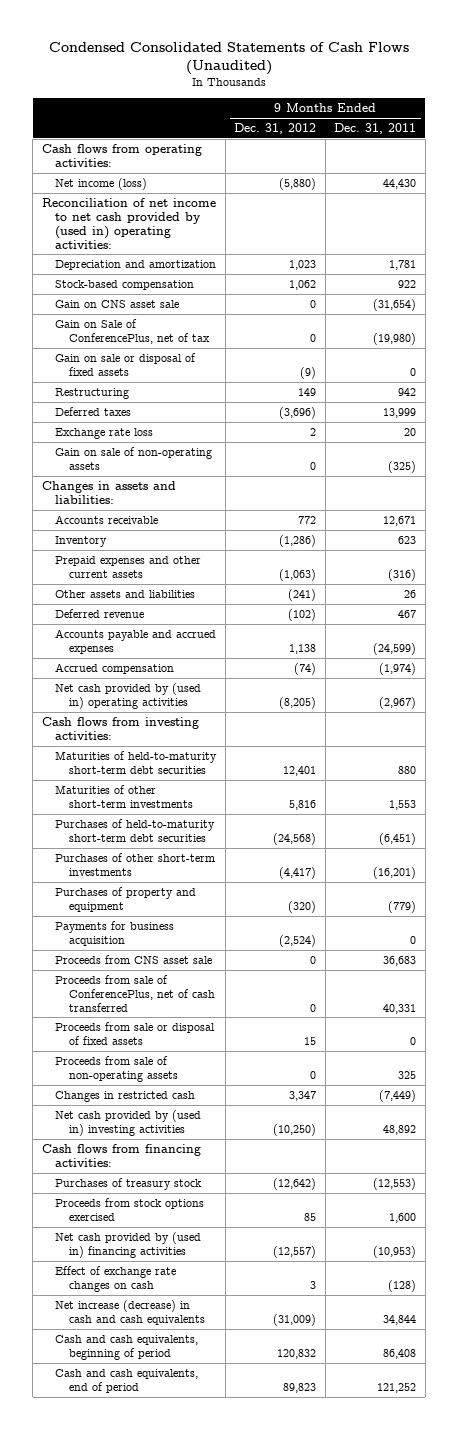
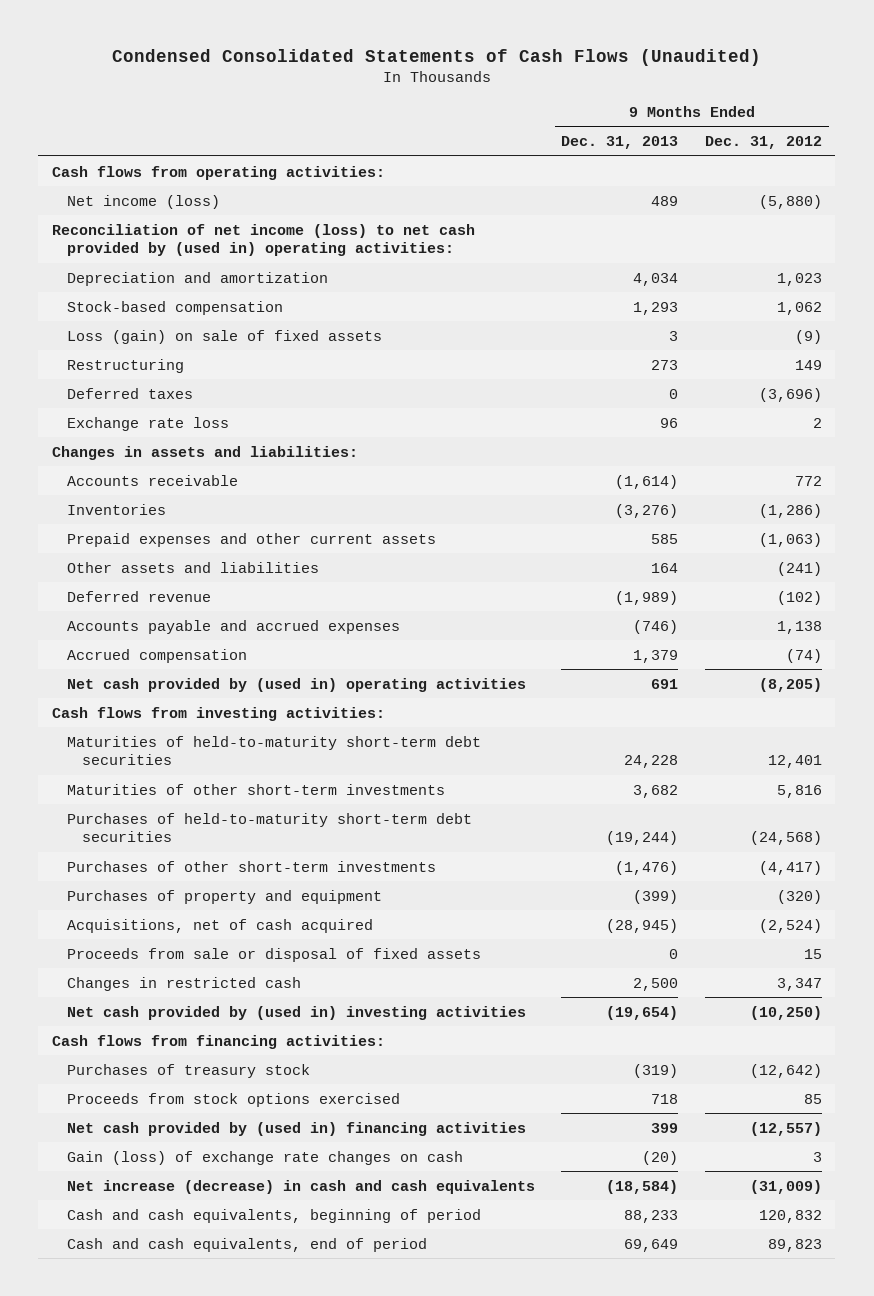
- | 9 Months Ended Dec. 31, 2012 | 9 Months Ended Dec. 31, 2011
+ | 9 Months Ended Dec. 31, 2013 | 9 Months Ended Dec. 31, 2012
- Reconciliation of net income to net cash provided by (used in) operating activities:
+ Reconciliation of net income (loss) to net cash provided by (used in) operating activities:
- Gain on CNS asset sale | 0 | (31,654)
- Gain on Sale of ConferencePlus, net of tax | 0 | (19,980)
- Gain on sale or disposal of fixed assets | (9) | 0
+ Loss (gain) on sale of fixed assets | 3 | (9)
- Gain on sale of non-operating assets | 0 | (325)
- Inventory | (1,286) | 623
+ Inventories | (3,276) | (1,286)
- Payments for business acquisition | (2,524) | 0
- Proceeds from CNS asset sale | 0 | 36,683
- Proceeds from sale of ConferencePlus, net of cash transferred | 0 | 40,331
+ Acquisitions, net of cash acquired | (28,945) | (2,524)
- Proceeds from sale of non-operating assets | 0 | 325
- Effect of exchange rate changes on cash | 3 | (128)
+ Gain (loss) of exchange rate changes on cash | (20) | 3

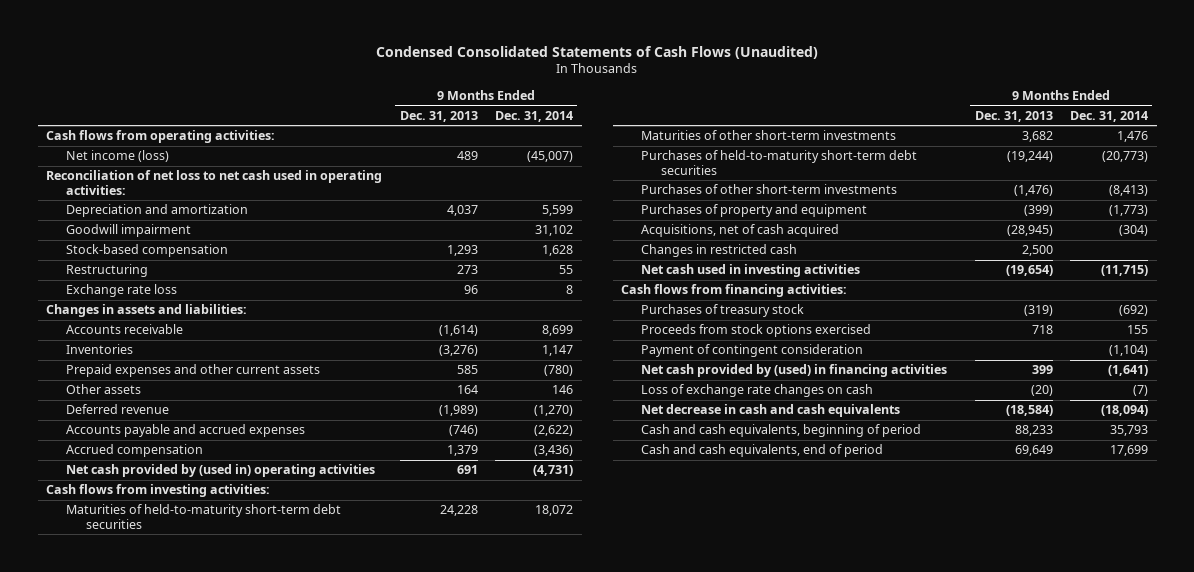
- | 9 Months Ended Dec. 31, 2013 | 9 Months Ended Dec. 31, 2012
+ | 9 Months Ended Dec. 31, 2013 | 9 Months Ended Dec. 31, 2014
- Reconciliation of net income (loss) to net cash provided by (used in) operating activities:
- Depreciation and amortization | 4,034 | 1,023
+ Reconciliation of net loss to net cash used in operating activities:
+ Depreciation and amortization | 4,037 | 5,599
+ Goodwill impairment | | 31,102
- Loss (gain) on sale of fixed assets | 3 | (9)
- Deferred taxes | 0 | (3,696)
- Other assets and liabilities | 164 | (241)
+ Other assets | 164 | 146
- Proceeds from sale or disposal of fixed assets | 0 | 15
- Net cash provided by (used in) investing activities | (19,654) | (10,250)
+ Net cash used in investing activities | (19,654) | (11,715)
- Net cash provided by (used in) financing activities | 399 | (12,557)
- Gain (loss) of exchange rate changes on cash | (20) | 3
- Net increase (decrease) in cash and cash equivalents | (18,584) | (31,009)
+ Payment of contingent consideration | | (1,104)
+ Net cash provided by (used) in financing activities | 399 | (1,641)
+ Loss of exchange rate changes on cash | (20) | (7)
+ Net decrease in cash and cash equivalents | (18,584) | (18,094)

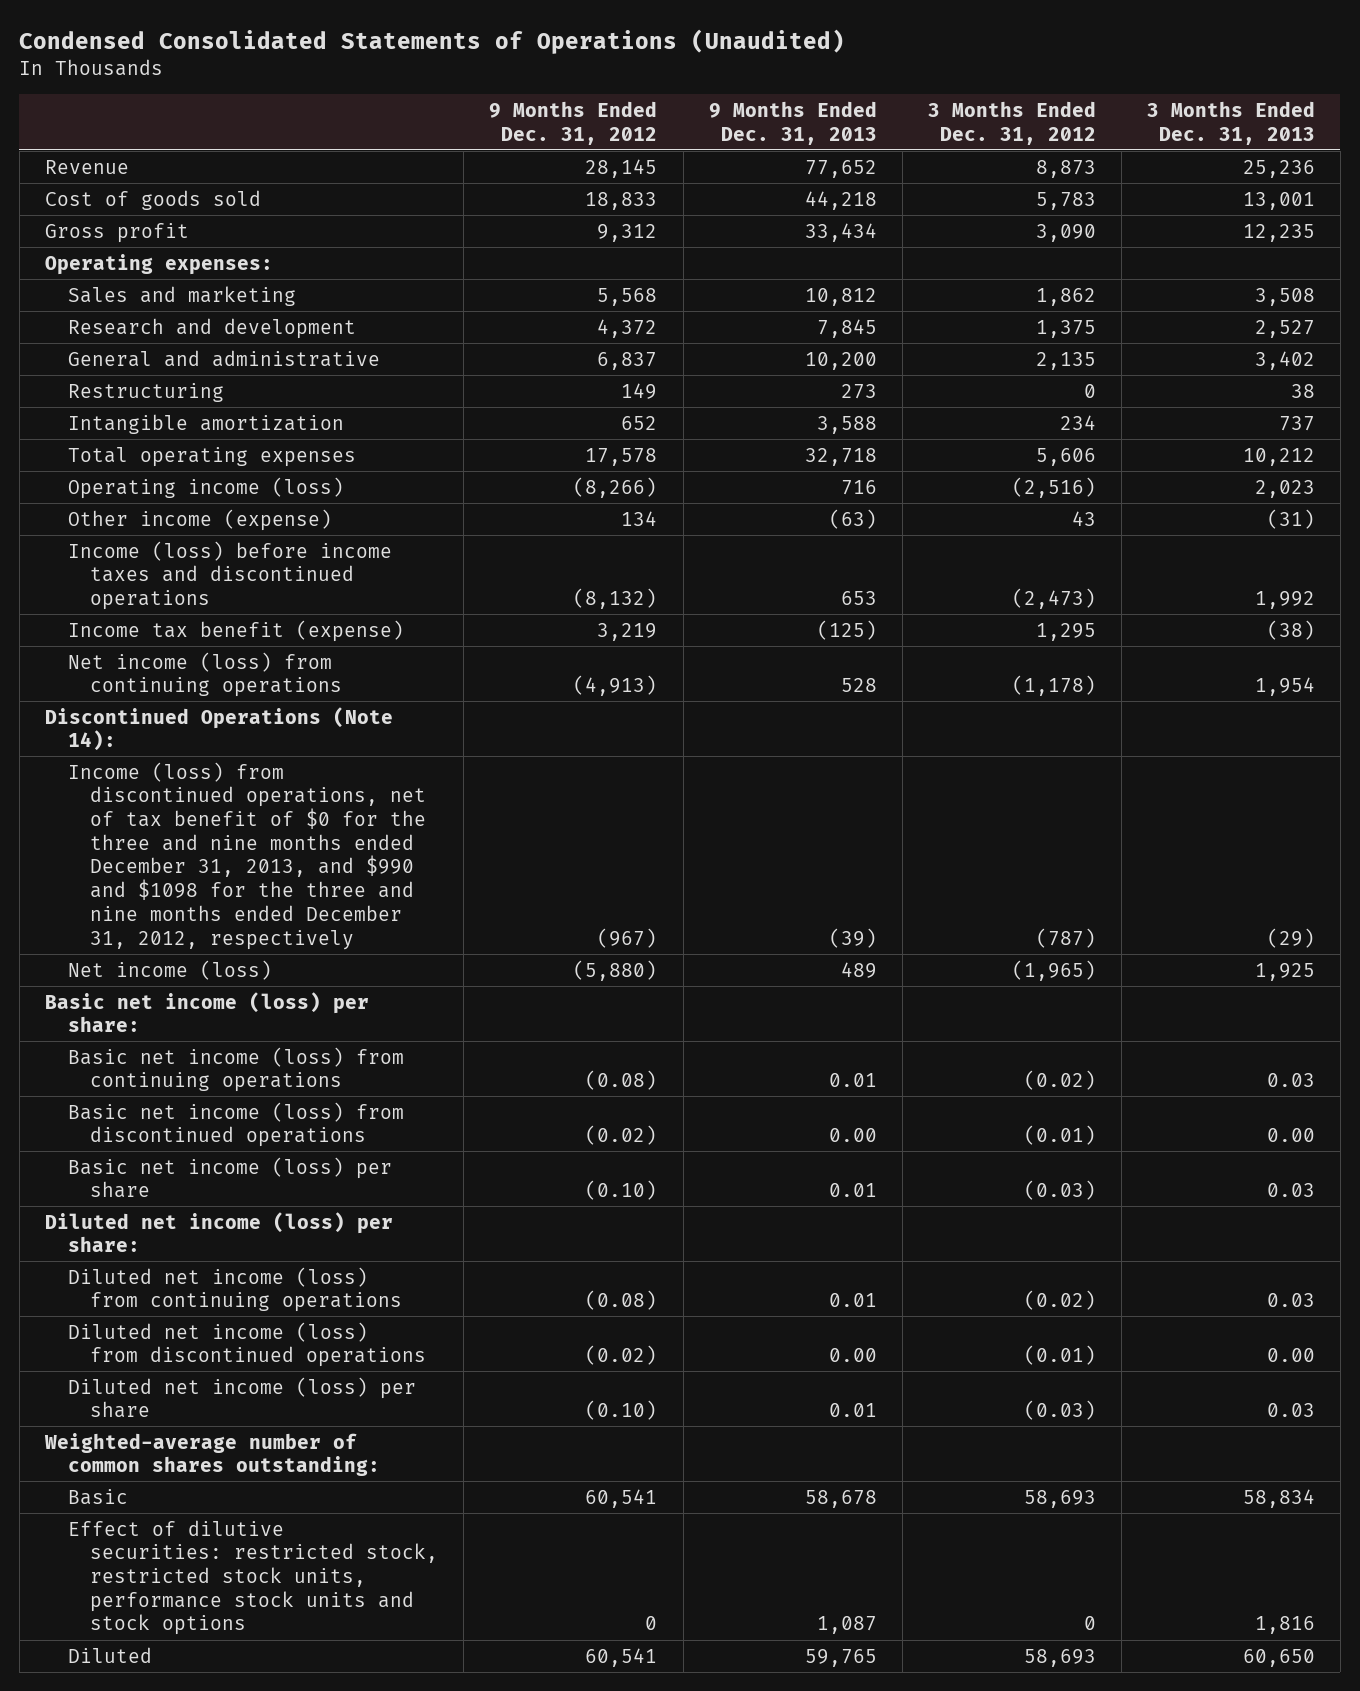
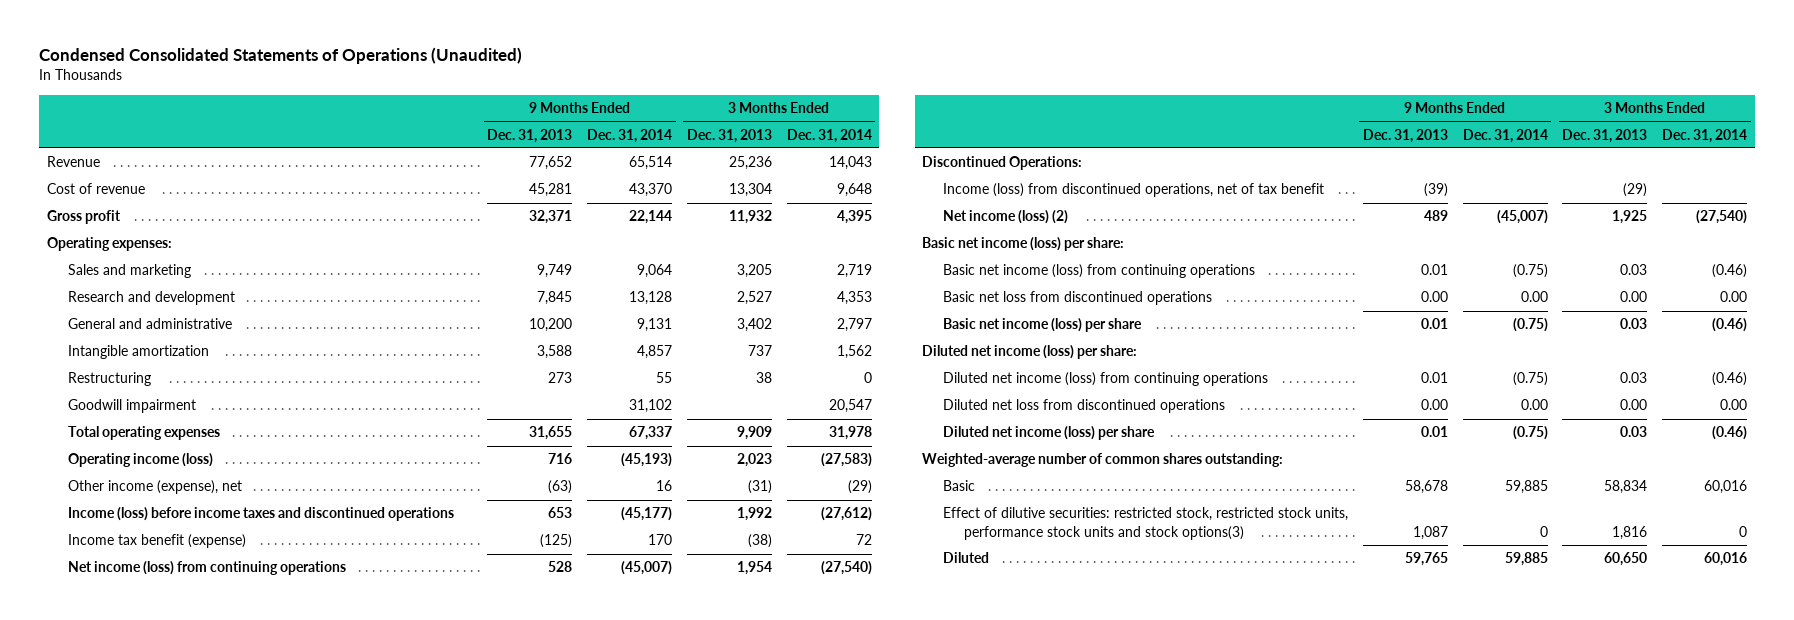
- | 9 Months Ended Dec. 31, 2012 | 9 Months Ended Dec. 31, 2013 | 3 Months Ended Dec. 31, 2012 | 3 Months Ended Dec. 31, 2013
+ | 9 Months Ended Dec. 31, 2013 | 9 Months Ended Dec. 31, 2014 | 3 Months Ended Dec. 31, 2013 | 3 Months Ended Dec. 31, 2014
- Cost of goods sold | 18,833 | 44,218 | 5,783 | 13,001
- Gross profit | 9,312 | 33,434 | 3,090 | 12,235
+ Cost of revenue | 45,281 | 43,370 | 13,304 | 9,648
+ Gross profit | 32,371 | 22,144 | 11,932 | 4,395
- Sales and marketing | 5,568 | 10,812 | 1,862 | 3,508
+ Sales and marketing | 9,749 | 9,064 | 3,205 | 2,719
- Total operating expenses | 17,578 | 32,718 | 5,606 | 10,212
moved down: Restructuring | 273 | 55 | 38 | 0
+ Goodwill impairment | | 31,102 | | 20,547
+ Total operating expenses | 31,655 | 67,337 | 9,909 | 31,978
- Other income (expense) | 134 | (63) | 43 | (31)
+ Other income (expense), net | (63) | 16 | (31) | (29)
- Discontinued Operations (Note 14):
- Income (loss) from discontinued operations, net of tax benefit of $0 for the three and nine months ended December 31, 2013, and $990 and $1098 for the three and nine months ended December 31, 2012, respectively | (967) | (39) | (787) | (29)
- Net income (loss) | (5,880) | 489 | (1,965) | 1,925
+ Discontinued Operations:
+ Income (loss) from discontinued operations, net of tax benefit | (39) | | (29) |
+ Net income (loss) (2) | 489 | (45,007) | 1,925 | (27,540)
- Basic net income (loss) from discontinued operations | (0.02) | 0.00 | (0.01) | 0.00
+ Basic net loss from discontinued operations | 0.00 | 0.00 | 0.00 | 0.00
- Diluted net income (loss) from discontinued operations | (0.02) | 0.00 | (0.01) | 0.00
+ Diluted net loss from discontinued operations | 0.00 | 0.00 | 0.00 | 0.00
- Effect of dilutive securities: restricted stock, restricted stock units, performance stock units and stock options | 0 | 1,087 | 0 | 1,816
+ Effect of dilutive securities: restricted stock, restricted stock units, performance stock units and stock options(3) | 1,087 | 0 | 1,816 | 0

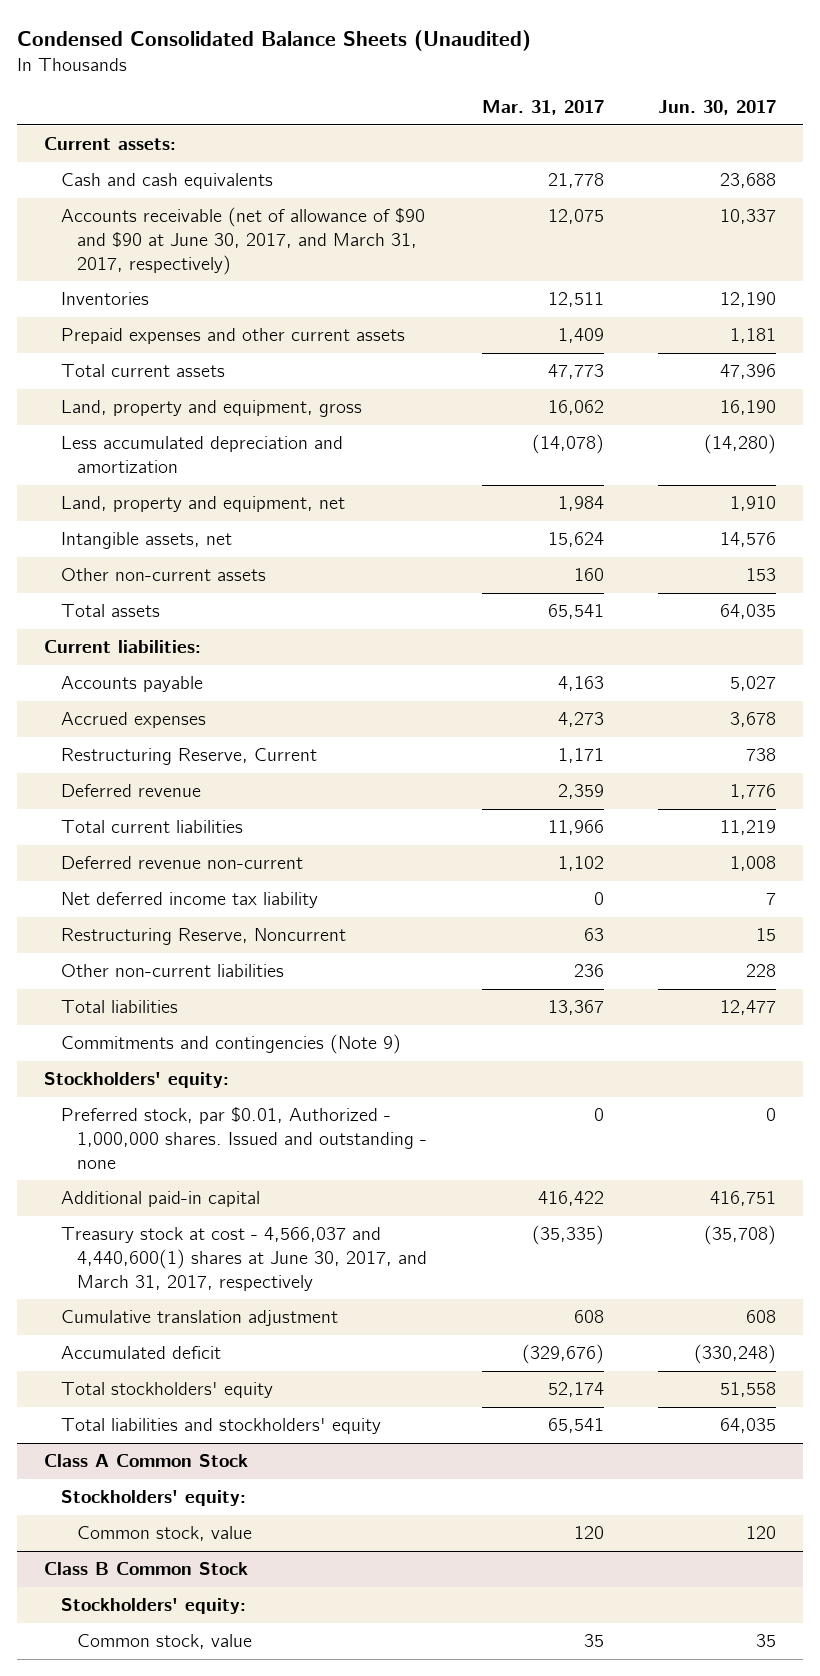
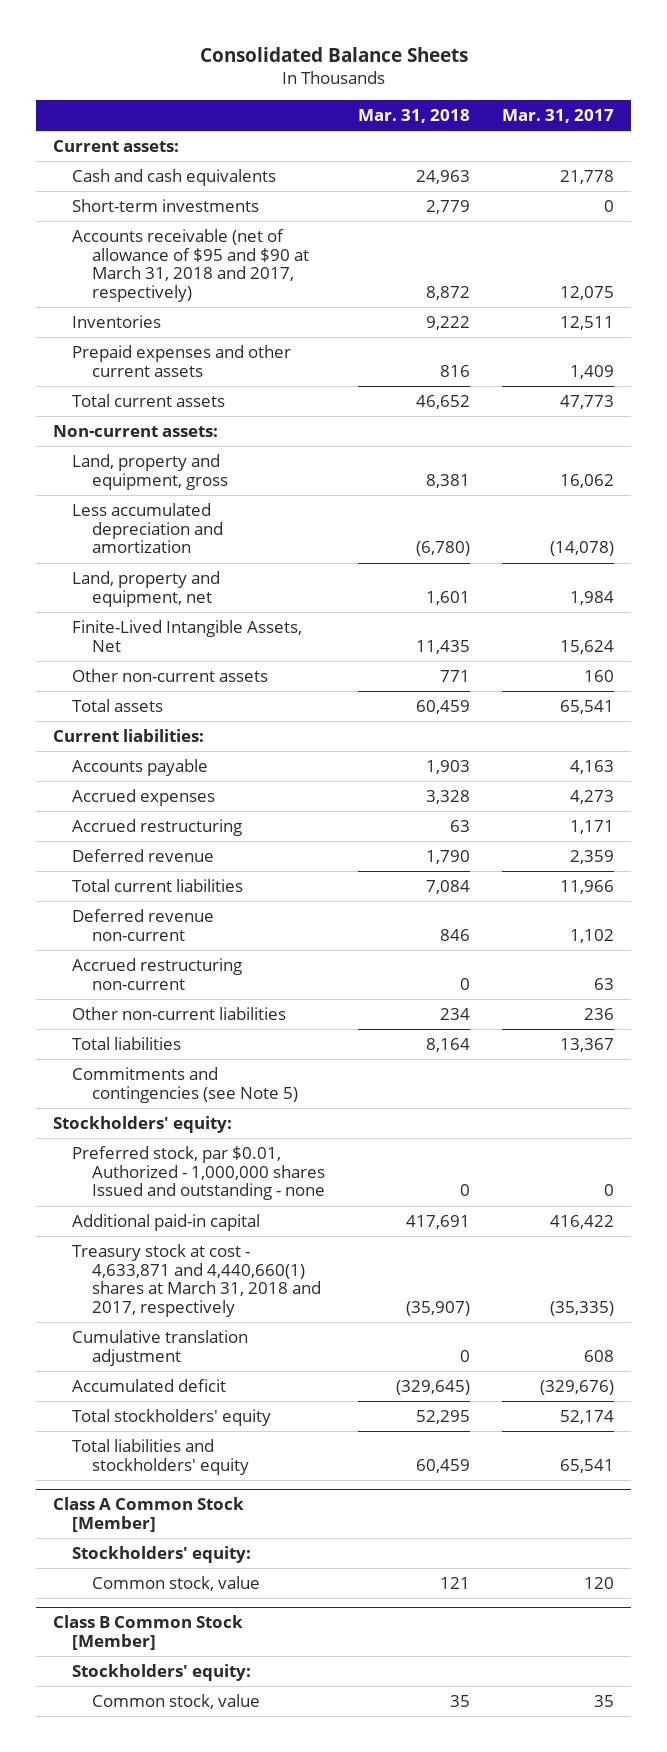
- Condensed Consolidated Balance Sheets (Unaudited)
+ Consolidated Balance Sheets
- | Mar. 31, 2017 | Jun. 30, 2017
+ | Mar. 31, 2018 | Mar. 31, 2017
- Accounts receivable (net of allowance of $90 and $90 at June 30, 2017, and March 31, 2017, respectively) | 12,075 | 10,337
+ Short-term investments | 2,779 | 0
+ Accounts receivable (net of allowance of $95 and $90 at March 31, 2018 and 2017, respectively) | 8,872 | 12,075
+ Non-current assets:
- Intangible assets, net | 15,624 | 14,576
+ Finite-Lived Intangible Assets, Net | 11,435 | 15,624
- Restructuring Reserve, Current | 1,171 | 738
+ Accrued restructuring | 63 | 1,171
- Net deferred income tax liability | 0 | 7
- Restructuring Reserve, Noncurrent | 63 | 15
+ Accrued restructuring non-current | 0 | 63
- Commitments and contingencies (Note 9)
+ Commitments and contingencies (see Note 5)
- Preferred stock, par $0.01, Authorized - 1,000,000 shares. Issued and outstanding - none | 0 | 0
+ Preferred stock, par $0.01, Authorized - 1,000,000 shares Issued and outstanding - none | 0 | 0
- Treasury stock at cost - 4,566,037 and 4,440,600(1) shares at June 30, 2017, and March 31, 2017, respectively | (35,335) | (35,708)
+ Treasury stock at cost - 4,633,871 and 4,440,660(1) shares at March 31, 2018 and 2017, respectively | (35,907) | (35,335)
- Class A Common Stock
+ Class A Common Stock [Member]
- Class B Common Stock
+ Class B Common Stock [Member]

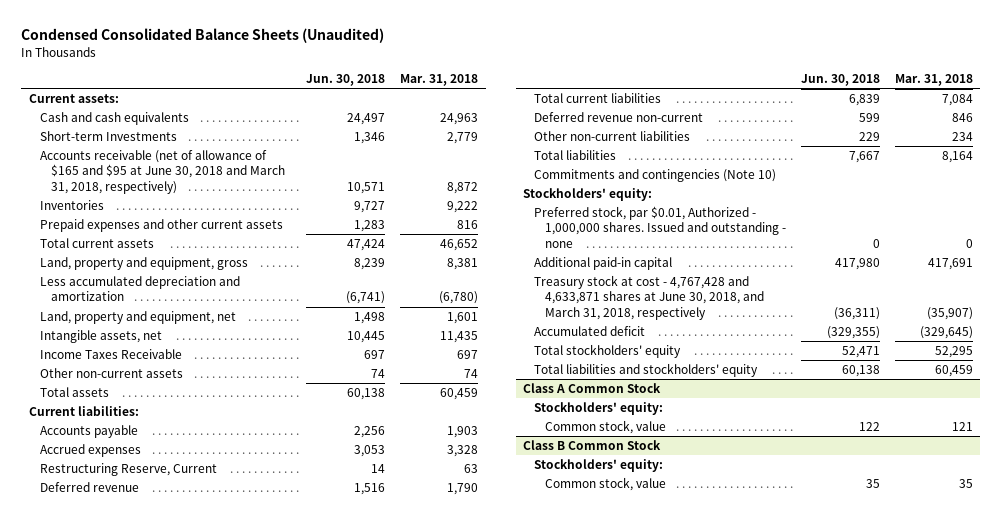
- Consolidated Balance Sheets
+ Condensed Consolidated Balance Sheets (Unaudited)
- | Mar. 31, 2018 | Mar. 31, 2017
+ | Jun. 30, 2018 | Mar. 31, 2018
- Short-term investments | 2,779 | 0
- Accounts receivable (net of allowance of $95 and $90 at March 31, 2018 and 2017, respectively) | 8,872 | 12,075
+ Short-term Investments | 1,346 | 2,779
+ Accounts receivable (net of allowance of $165 and $95 at June 30, 2018 and March 31, 2018, respectively) | 10,571 | 8,872
- Non-current assets:
- Finite-Lived Intangible Assets, Net | 11,435 | 15,624
- Other non-current assets | 771 | 160
+ Intangible assets, net | 10,445 | 11,435
+ Income Taxes Receivable | 697 | 697
+ Other non-current assets | 74 | 74
- Accrued restructuring | 63 | 1,171
+ Restructuring Reserve, Current | 14 | 63
- Accrued restructuring non-current | 0 | 63
- Commitments and contingencies (see Note 5)
+ Commitments and contingencies (Note 10)
- Preferred stock, par $0.01, Authorized - 1,000,000 shares Issued and outstanding - none | 0 | 0
+ Preferred stock, par $0.01, Authorized - 1,000,000 shares. Issued and outstanding - none | 0 | 0
- Treasury stock at cost - 4,633,871 and 4,440,660(1) shares at March 31, 2018 and 2017, respectively | (35,907) | (35,335)
- Cumulative translation adjustment | 0 | 608
+ Treasury stock at cost - 4,767,428 and 4,633,871 shares at June 30, 2018, and March 31, 2018, respectively | (36,311) | (35,907)
- Class A Common Stock [Member]
+ Class A Common Stock
- Class B Common Stock [Member]
+ Class B Common Stock

